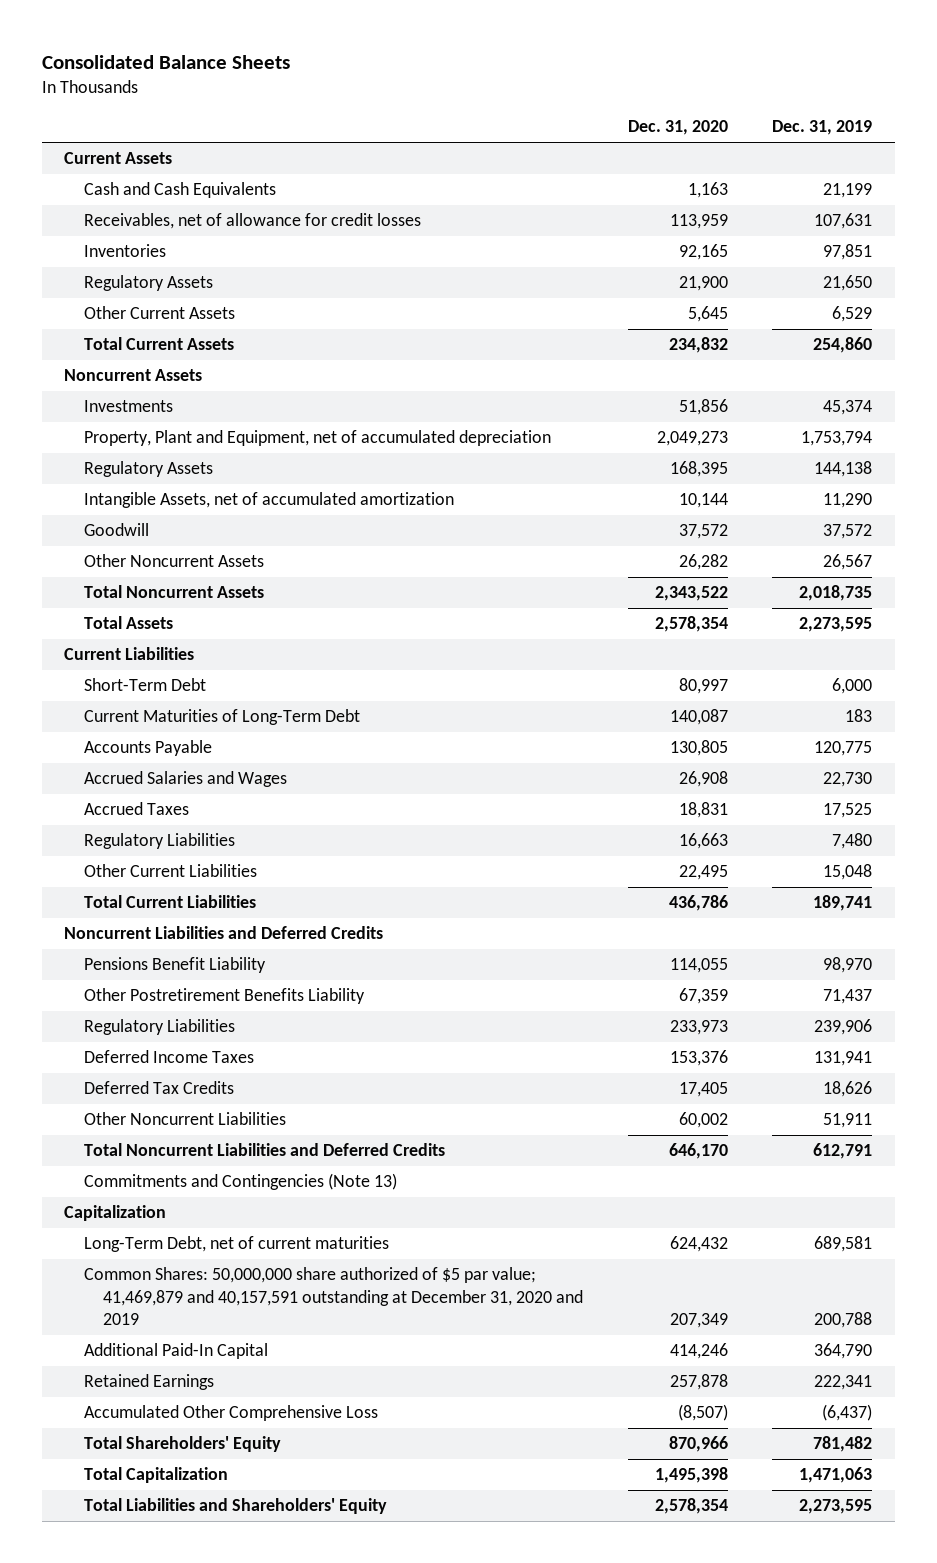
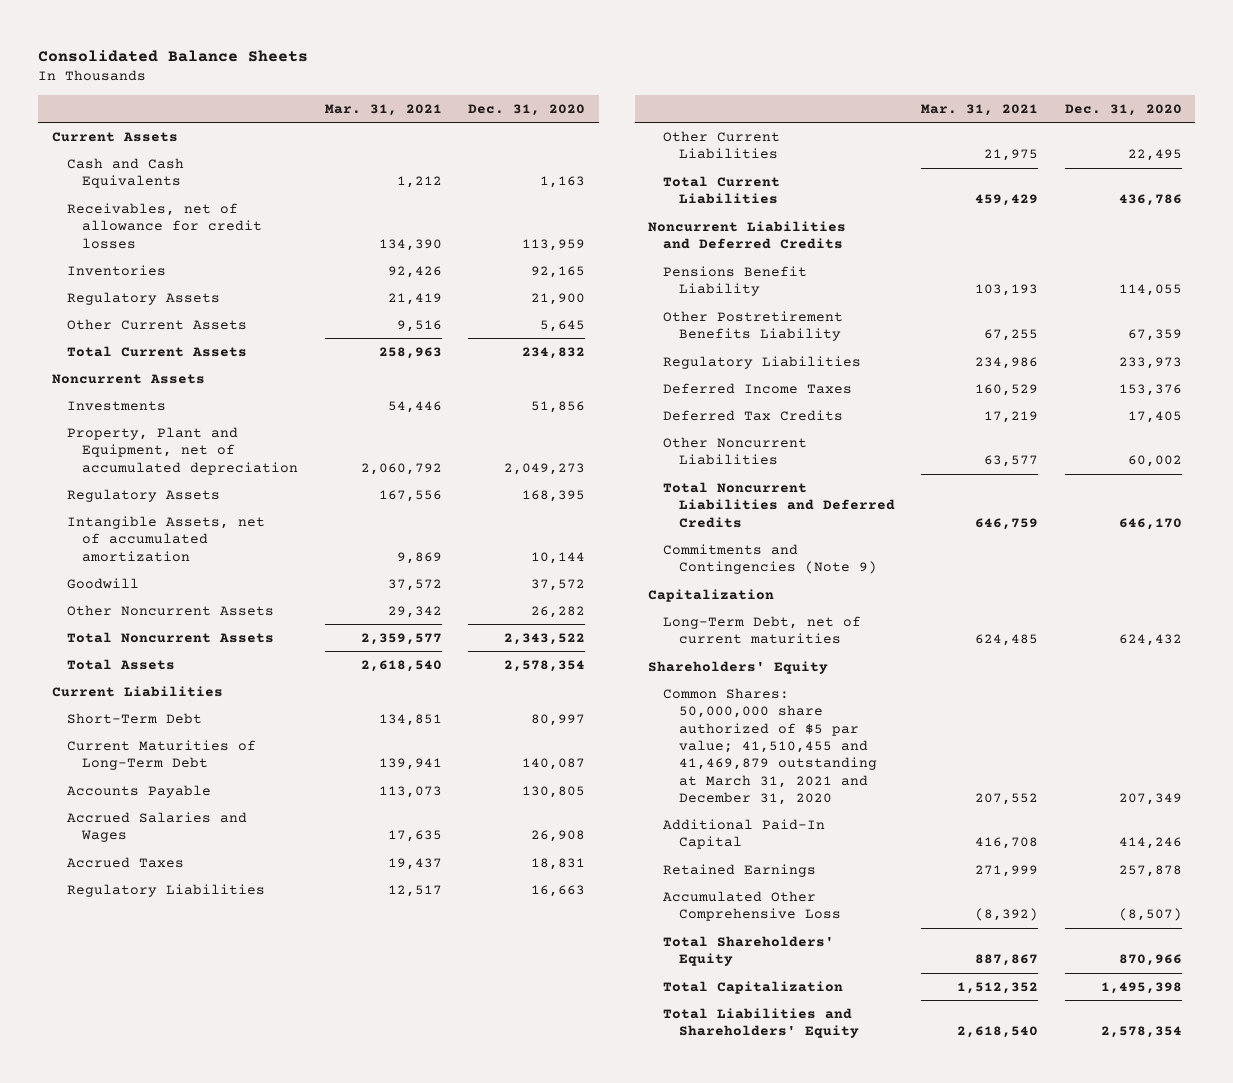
- | Dec. 31, 2020 | Dec. 31, 2019
+ | Mar. 31, 2021 | Dec. 31, 2020
- Commitments and Contingencies (Note 13)
+ Commitments and Contingencies (Note 9)
- Common Shares: 50,000,000 share authorized of $5 par value; 41,469,879 and 40,157,591 outstanding at December 31, 2020 and 2019 | 207,349 | 200,788
+ Shareholders' Equity
+ Common Shares: 50,000,000 share authorized of $5 par value; 41,510,455 and 41,469,879 outstanding at March 31, 2021 and December 31, 2020 | 207,552 | 207,349

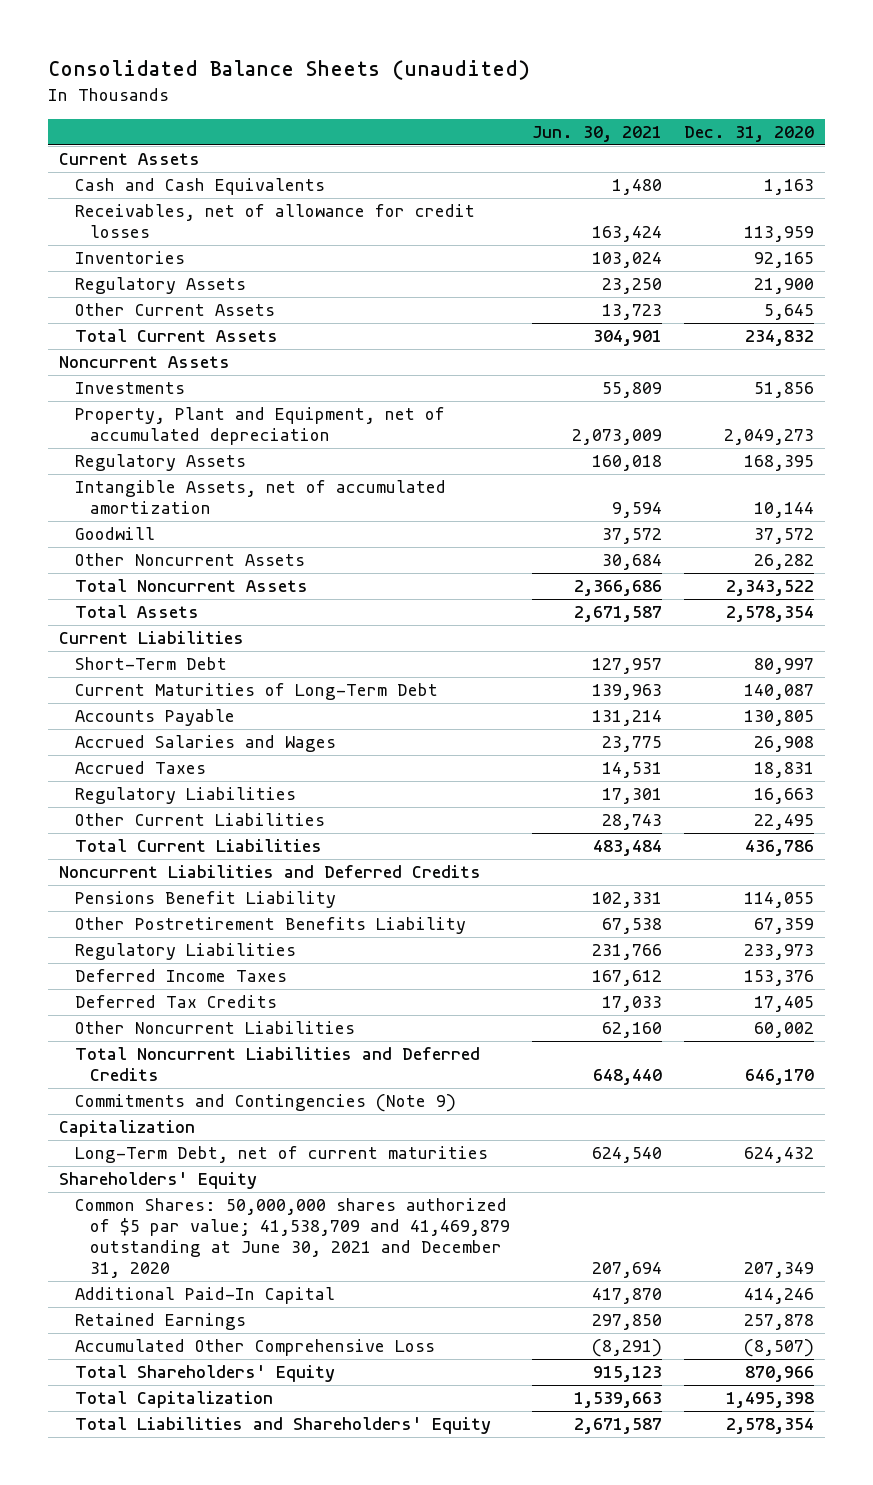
- Consolidated Balance Sheets
+ Consolidated Balance Sheets (unaudited)
- | Mar. 31, 2021 | Dec. 31, 2020
+ | Jun. 30, 2021 | Dec. 31, 2020
- Common Shares: 50,000,000 share authorized of $5 par value; 41,510,455 and 41,469,879 outstanding at March 31, 2021 and December 31, 2020 | 207,552 | 207,349
+ Common Shares: 50,000,000 shares authorized of $5 par value; 41,538,709 and 41,469,879 outstanding at June 30, 2021 and December 31, 2020 | 207,694 | 207,349

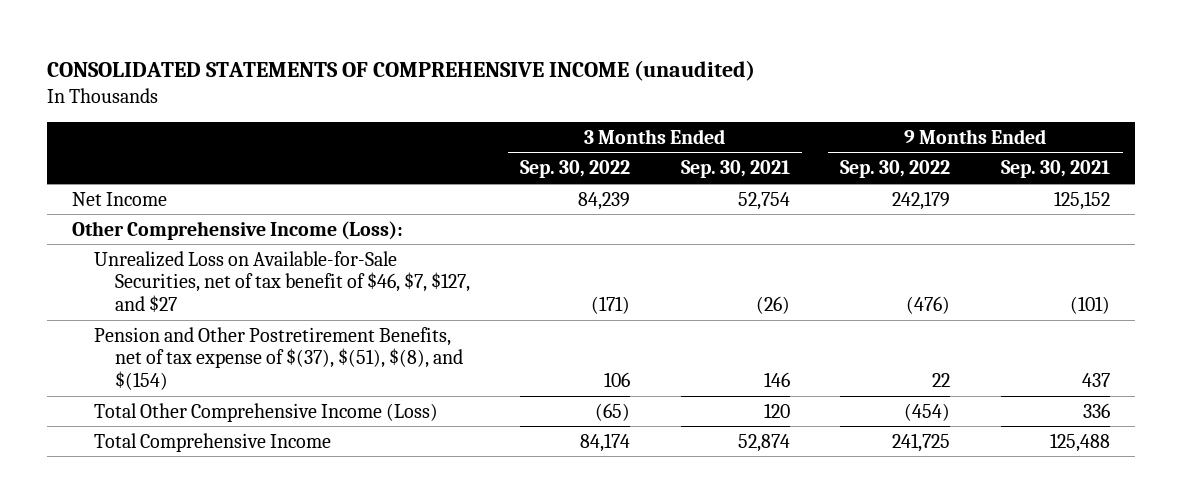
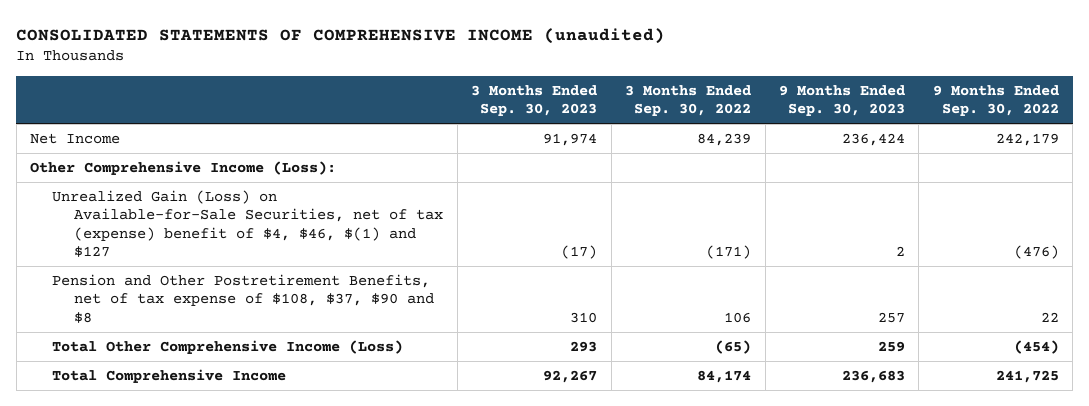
- | 3 Months Ended Sep. 30, 2022 | 3 Months Ended Sep. 30, 2021 | 9 Months Ended Sep. 30, 2022 | 9 Months Ended Sep. 30, 2021
+ | 3 Months Ended Sep. 30, 2023 | 3 Months Ended Sep. 30, 2022 | 9 Months Ended Sep. 30, 2023 | 9 Months Ended Sep. 30, 2022
- Unrealized Loss on Available-for-Sale Securities, net of tax benefit of $46, $7, $127, and $27 | (171) | (26) | (476) | (101)
- Pension and Other Postretirement Benefits, net of tax expense of $(37), $(51), $(8), and $(154) | 106 | 146 | 22 | 437
+ Unrealized Gain (Loss) on Available-for-Sale Securities, net of tax (expense) benefit of $4, $46, $(1) and $127 | (17) | (171) | 2 | (476)
+ Pension and Other Postretirement Benefits, net of tax expense of $108, $37, $90 and $8 | 310 | 106 | 257 | 22

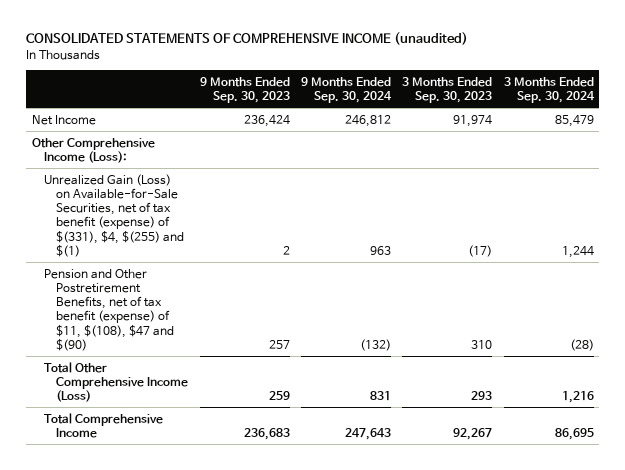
- | 3 Months Ended Sep. 30, 2023 | 3 Months Ended Sep. 30, 2022 | 9 Months Ended Sep. 30, 2023 | 9 Months Ended Sep. 30, 2022
+ | 9 Months Ended Sep. 30, 2023 | 9 Months Ended Sep. 30, 2024 | 3 Months Ended Sep. 30, 2023 | 3 Months Ended Sep. 30, 2024
- Unrealized Gain (Loss) on Available-for-Sale Securities, net of tax (expense) benefit of $4, $46, $(1) and $127 | (17) | (171) | 2 | (476)
- Pension and Other Postretirement Benefits, net of tax expense of $108, $37, $90 and $8 | 310 | 106 | 257 | 22
+ Unrealized Gain (Loss) on Available-for-Sale Securities, net of tax benefit (expense) of $(331), $4, $(255) and $(1) | 2 | 963 | (17) | 1,244
+ Pension and Other Postretirement Benefits, net of tax benefit (expense) of $11, $(108), $47 and $(90) | 257 | (132) | 310 | (28)

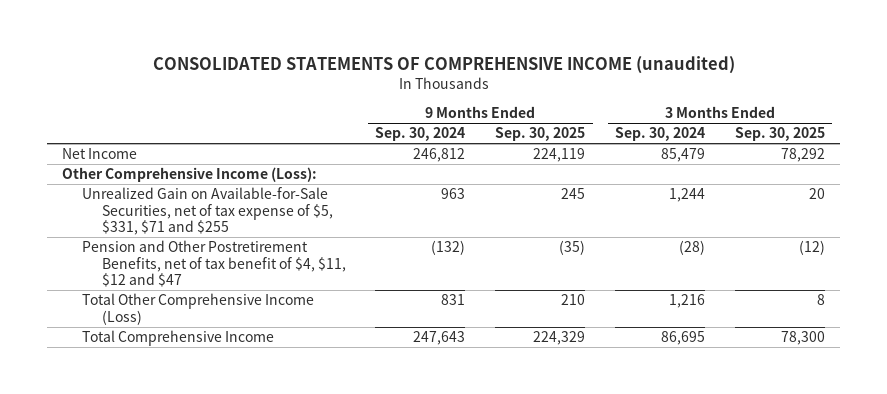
- | 9 Months Ended Sep. 30, 2023 | 9 Months Ended Sep. 30, 2024 | 3 Months Ended Sep. 30, 2023 | 3 Months Ended Sep. 30, 2024
+ | 9 Months Ended Sep. 30, 2024 | 9 Months Ended Sep. 30, 2025 | 3 Months Ended Sep. 30, 2024 | 3 Months Ended Sep. 30, 2025
- Unrealized Gain (Loss) on Available-for-Sale Securities, net of tax benefit (expense) of $(331), $4, $(255) and $(1) | 2 | 963 | (17) | 1,244
- Pension and Other Postretirement Benefits, net of tax benefit (expense) of $11, $(108), $47 and $(90) | 257 | (132) | 310 | (28)
+ Unrealized Gain on Available-for-Sale Securities, net of tax expense of $5, $331, $71 and $255 | 963 | 245 | 1,244 | 20
+ Pension and Other Postretirement Benefits, net of tax benefit of $4, $11, $12 and $47 | (132) | (35) | (28) | (12)

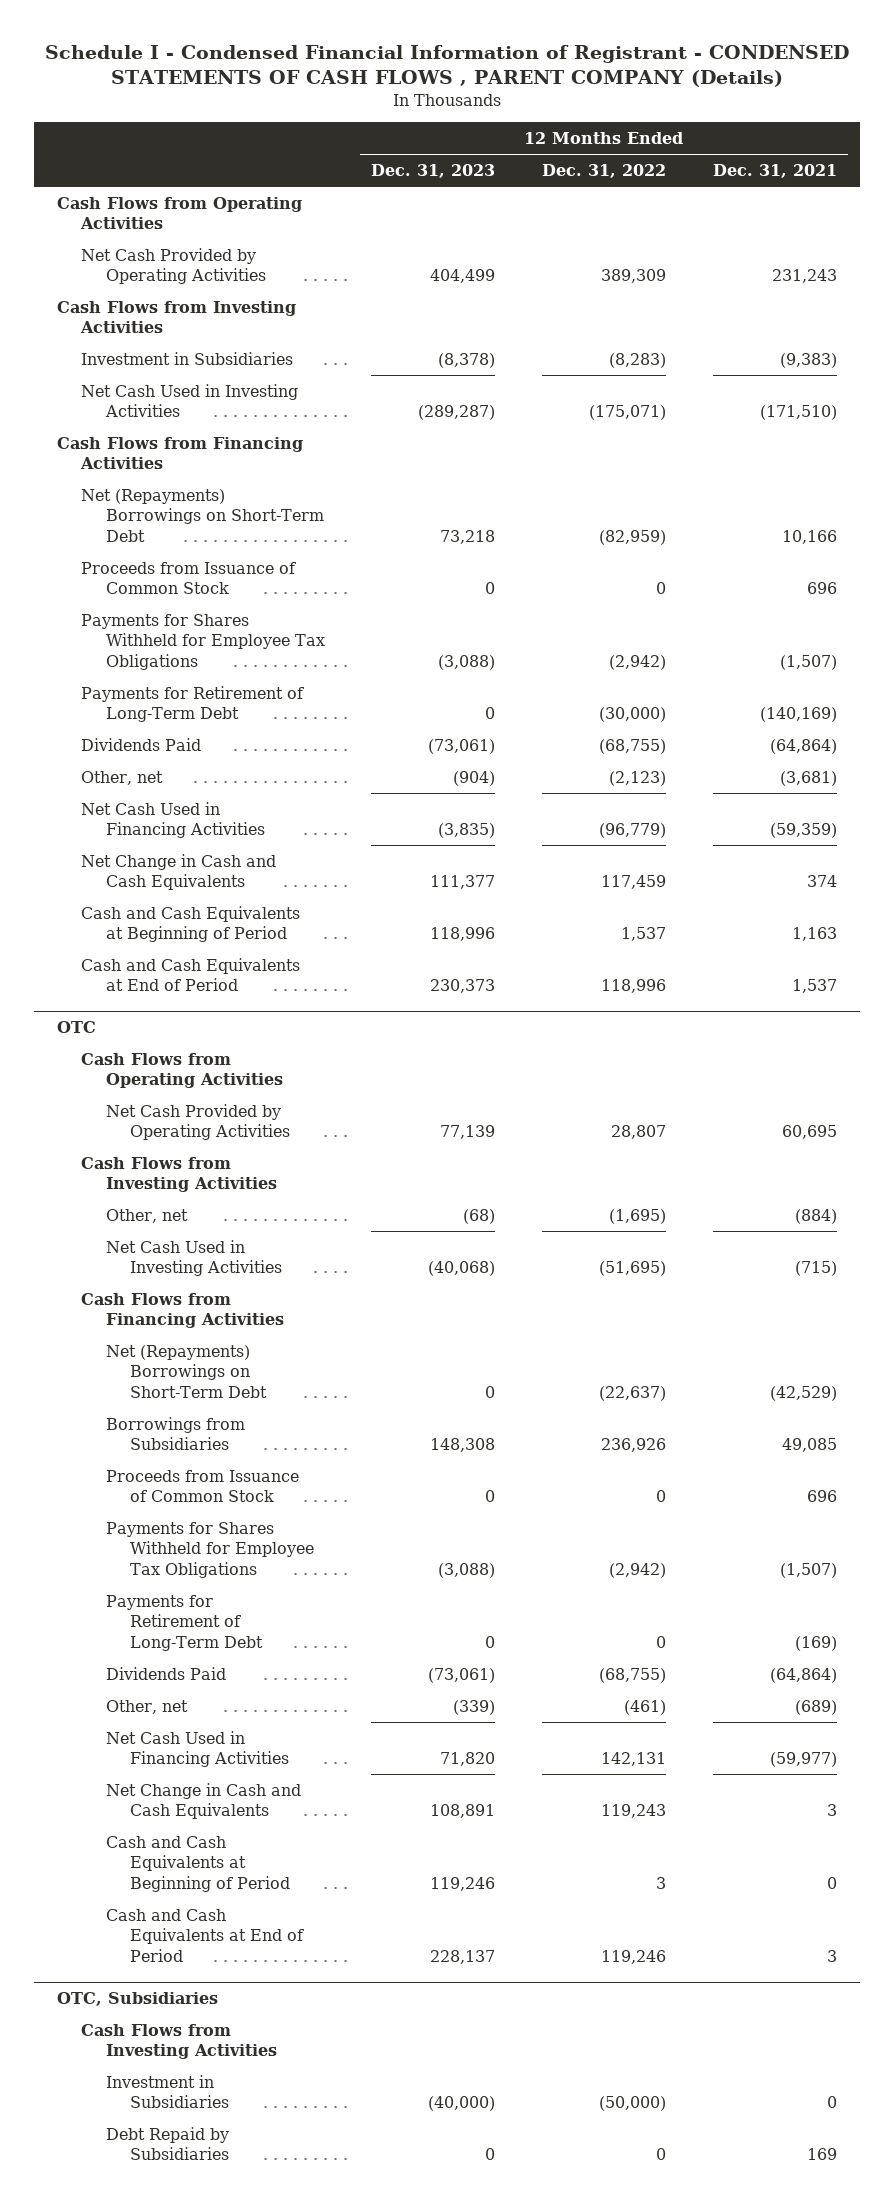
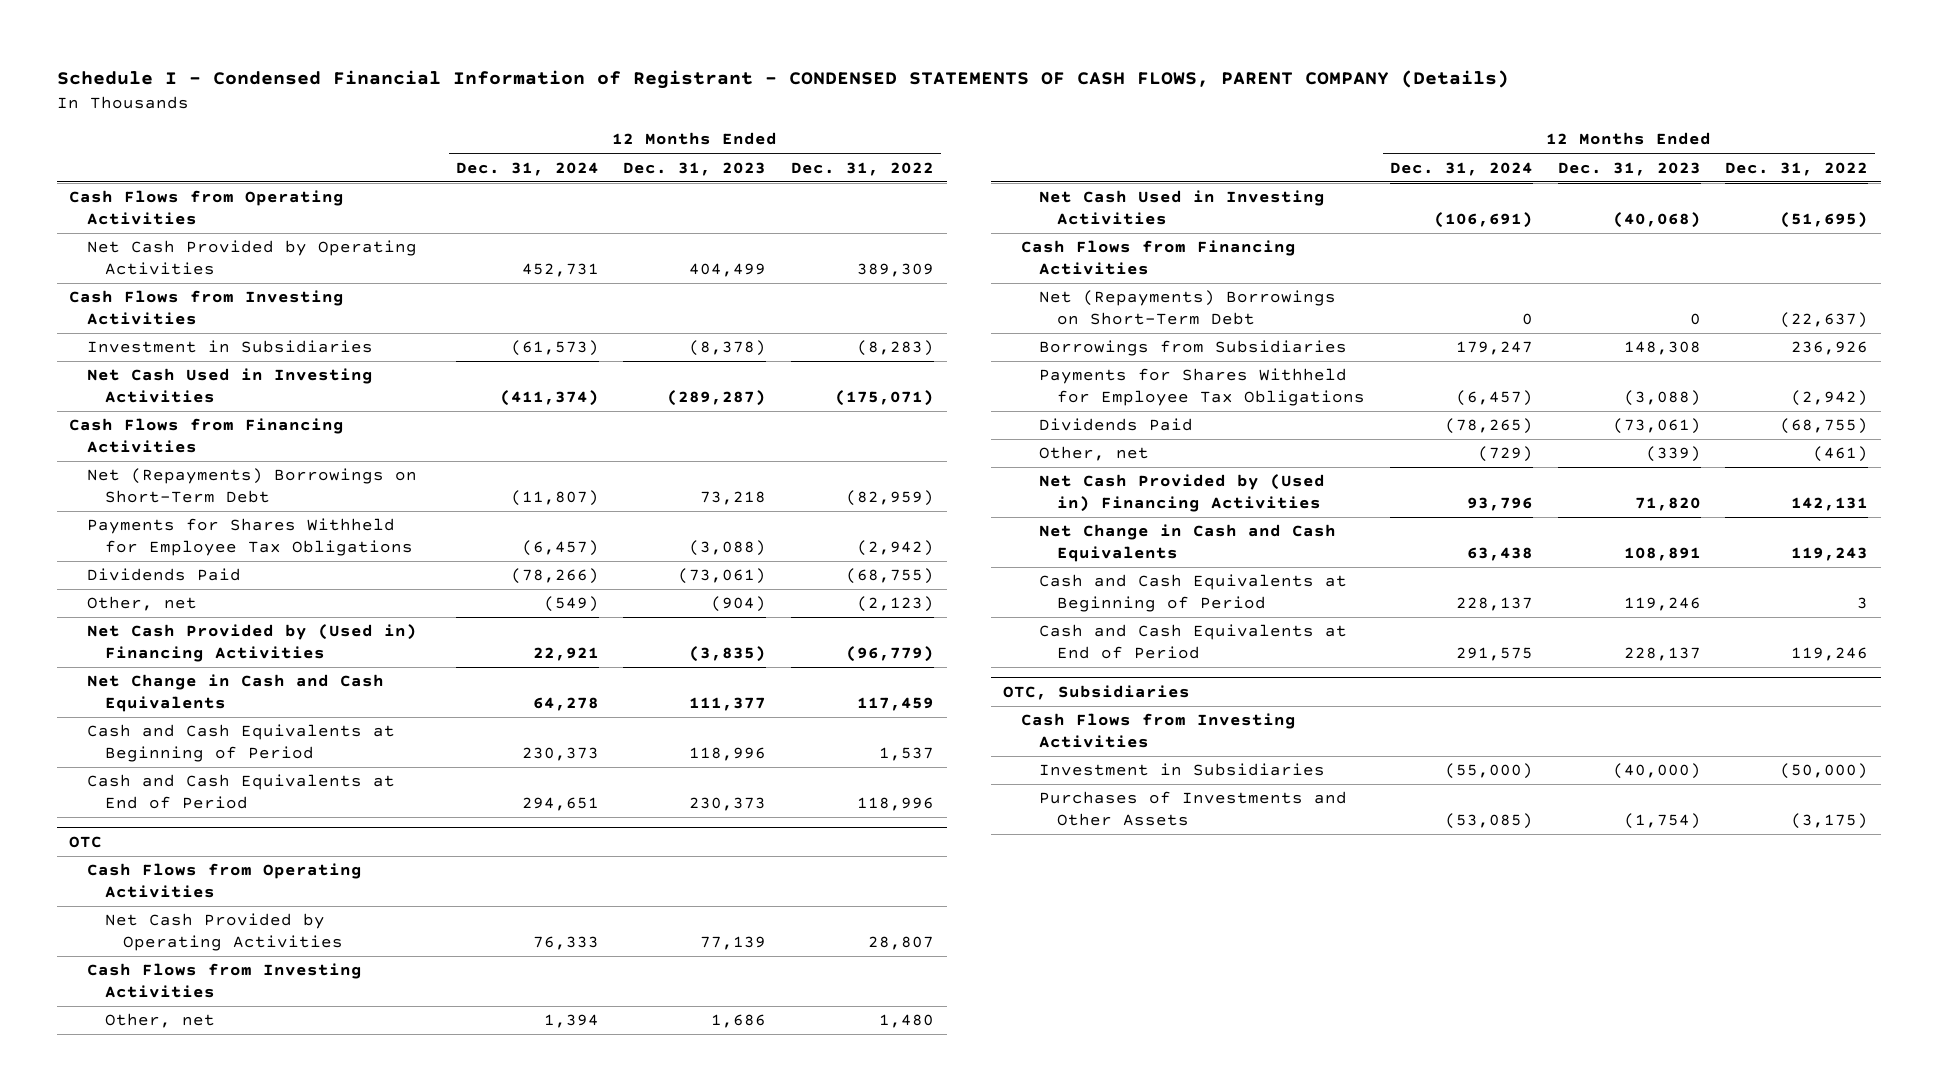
- Schedule I - Condensed Financial Information of Registrant - CONDENSED STATEMENTS OF CASH FLOWS , PARENT COMPANY (Details)
+ Schedule I - Condensed Financial Information of Registrant - CONDENSED STATEMENTS OF CASH FLOWS, PARENT COMPANY (Details)
- | 12 Months Ended Dec. 31, 2023 | 12 Months Ended Dec. 31, 2022 | 12 Months Ended Dec. 31, 2021
+ | 12 Months Ended Dec. 31, 2024 | 12 Months Ended Dec. 31, 2023 | 12 Months Ended Dec. 31, 2022
- Proceeds from Issuance of Common Stock | 0 | 0 | 696
- Payments for Retirement of Long-Term Debt | 0 | (30,000) | (140,169)
- Net Cash Used in Financing Activities | (3,835) | (96,779) | (59,359)
+ Net Cash Provided by (Used in) Financing Activities | 22,921 | (3,835) | (96,779)
@ OTC
- Other, net | (68) | (1,695) | (884)
+ Other, net | 1,394 | 1,686 | 1,480
- Proceeds from Issuance of Common Stock | 0 | 0 | 696
- Payments for Retirement of Long-Term Debt | 0 | 0 | (169)
- Net Cash Used in Financing Activities | 71,820 | 142,131 | (59,977)
+ Net Cash Provided by (Used in) Financing Activities | 93,796 | 71,820 | 142,131
@ OTC, Subsidiaries
- Debt Repaid by Subsidiaries | 0 | 0 | 169
+ Purchases of Investments and Other Assets | (53,085) | (1,754) | (3,175)

